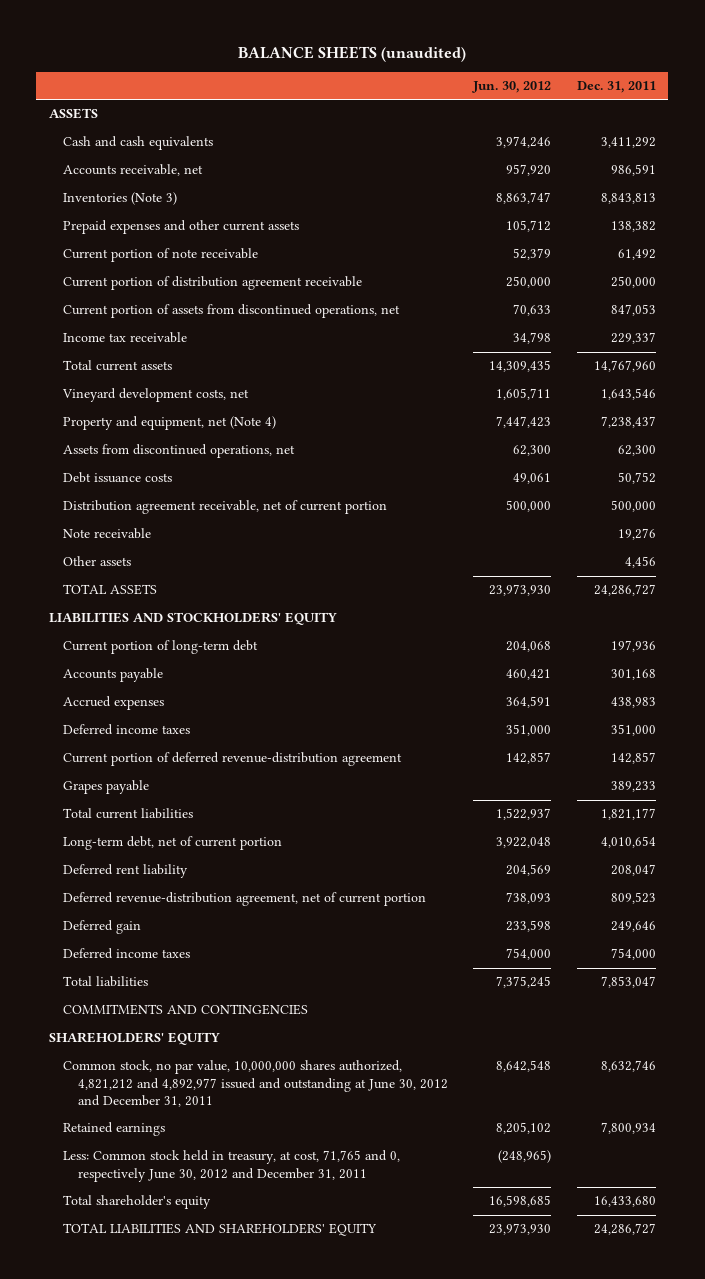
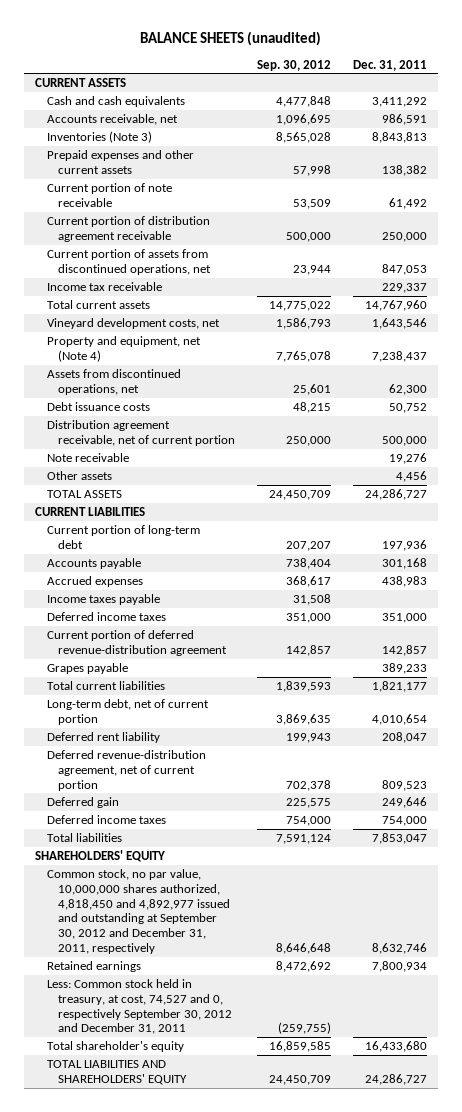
- | Jun. 30, 2012 | Dec. 31, 2011
+ | Sep. 30, 2012 | Dec. 31, 2011
- ASSETS
+ CURRENT ASSETS
- LIABILITIES AND STOCKHOLDERS' EQUITY
+ CURRENT LIABILITIES
+ Income taxes payable | 31,508 |
- COMMITMENTS AND CONTINGENCIES
- Common stock, no par value, 10,000,000 shares authorized, 4,821,212 and 4,892,977 issued and outstanding at June 30, 2012 and December 31, 2011 | 8,642,548 | 8,632,746
+ Common stock, no par value, 10,000,000 shares authorized, 4,818,450 and 4,892,977 issued and outstanding at September 30, 2012 and December 31, 2011, respectively | 8,646,648 | 8,632,746
- Less: Common stock held in treasury, at cost, 71,765 and 0, respectively June 30, 2012 and December 31, 2011 | (248,965) |
+ Less: Common stock held in treasury, at cost, 74,527 and 0, respectively September 30, 2012 and December 31, 2011 | (259,755) |

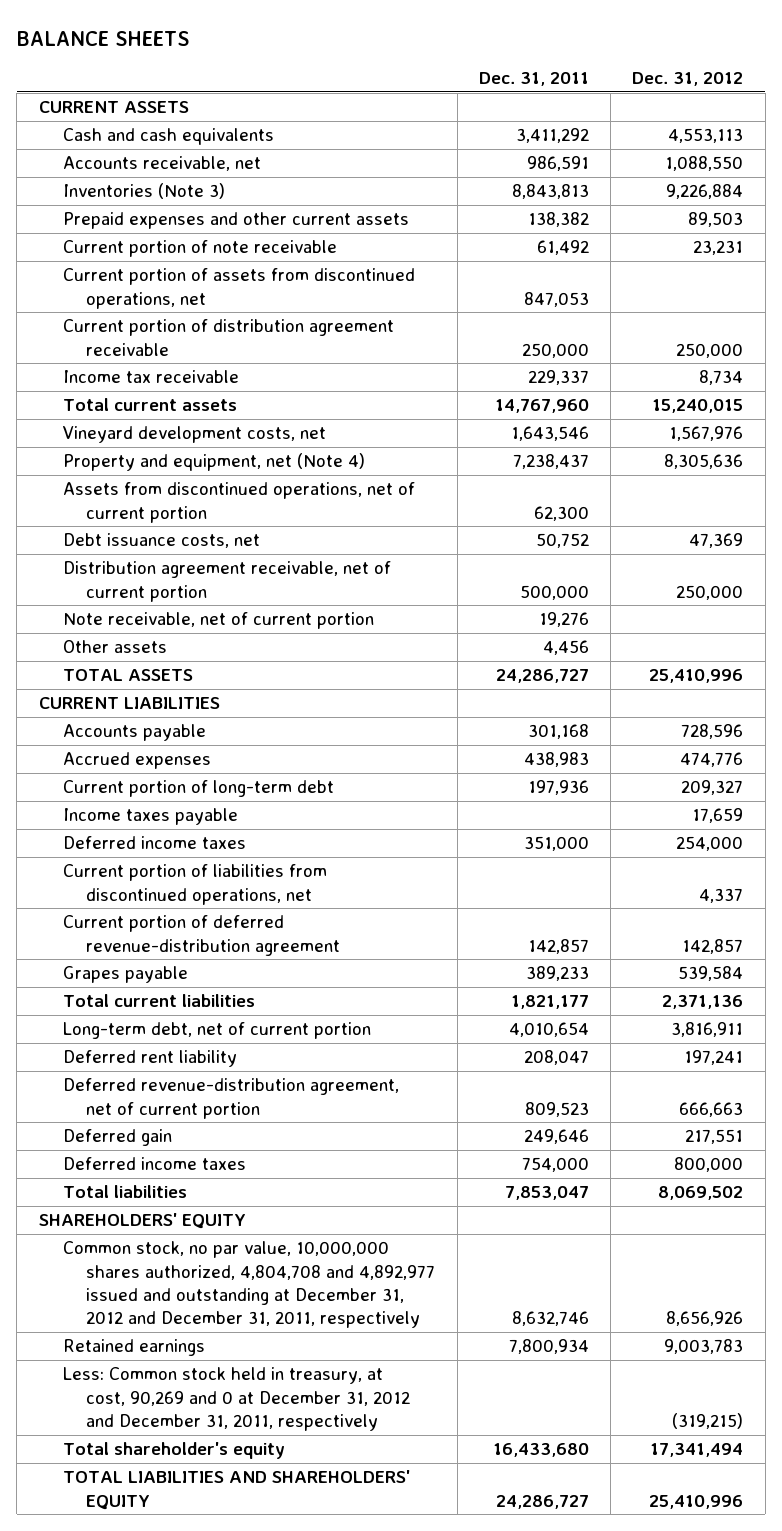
- BALANCE SHEETS (unaudited)
+ BALANCE SHEETS
- | Sep. 30, 2012 | Dec. 31, 2011
+ | Dec. 31, 2011 | Dec. 31, 2012
moved down: Current portion of distribution agreement receivable | 250,000 | 250,000
- Assets from discontinued operations, net | 25,601 | 62,300
- Debt issuance costs | 48,215 | 50,752
+ Assets from discontinued operations, net of current portion | 62,300 |
+ Debt issuance costs, net | 50,752 | 47,369
- Note receivable | | 19,276
+ Note receivable, net of current portion | 19,276 |
moved down: Current portion of long-term debt | 197,936 | 209,327
+ Current portion of liabilities from discontinued operations, net | | 4,337
- Common stock, no par value, 10,000,000 shares authorized, 4,818,450 and 4,892,977 issued and outstanding at September 30, 2012 and December 31, 2011, respectively | 8,646,648 | 8,632,746
+ Common stock, no par value, 10,000,000 shares authorized, 4,804,708 and 4,892,977 issued and outstanding at December 31, 2012 and December 31, 2011, respectively | 8,632,746 | 8,656,926
- Less: Common stock held in treasury, at cost, 74,527 and 0, respectively September 30, 2012 and December 31, 2011 | (259,755) |
+ Less: Common stock held in treasury, at cost, 90,269 and 0 at December 31, 2012 and December 31, 2011, respectively | | (319,215)

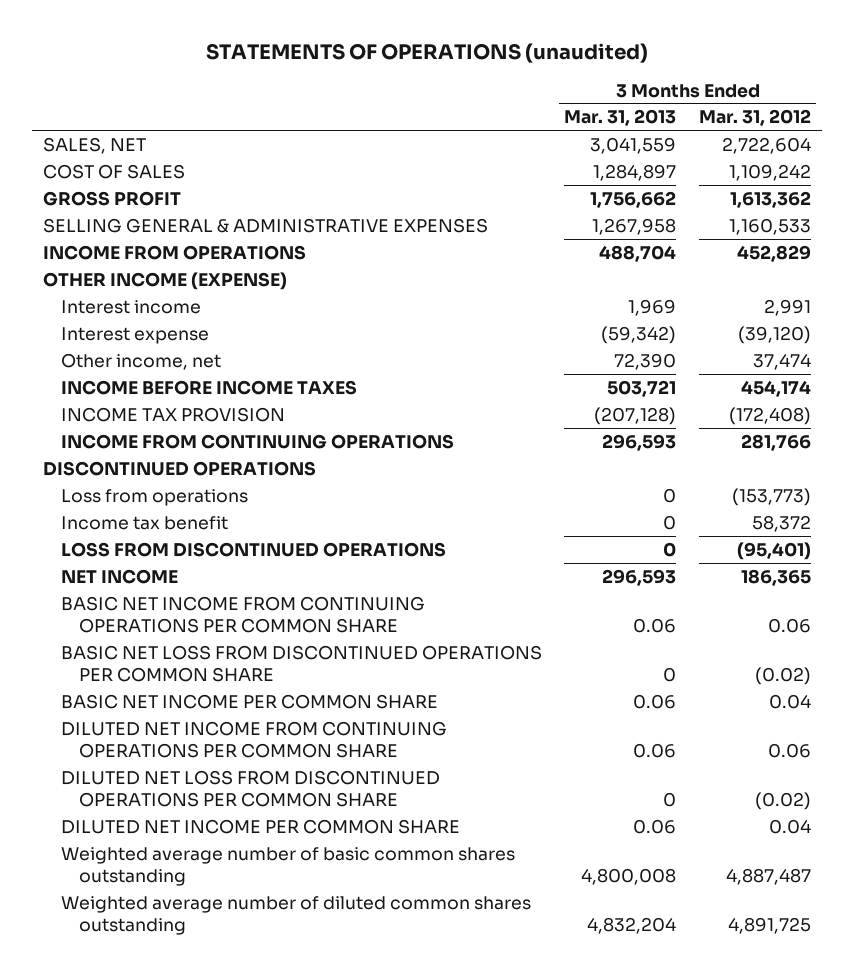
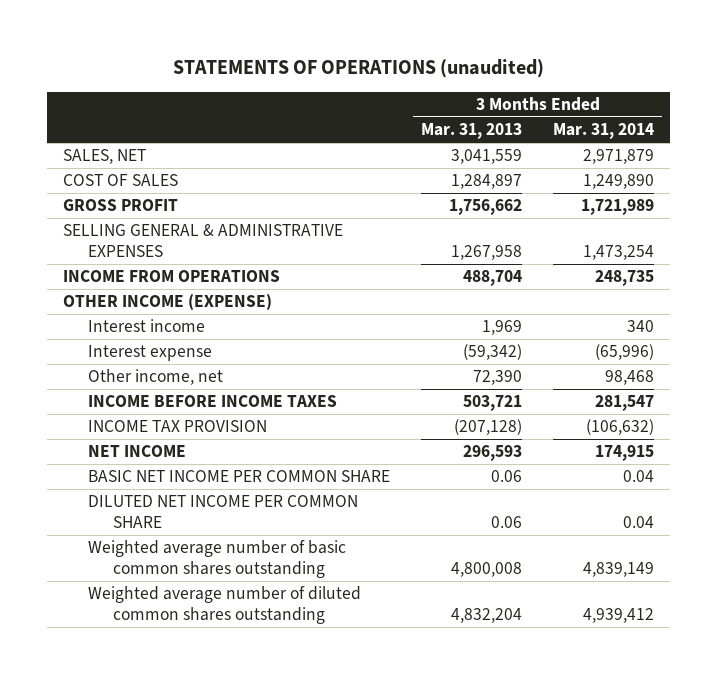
- | 3 Months Ended Mar. 31, 2013 | 3 Months Ended Mar. 31, 2012
+ | 3 Months Ended Mar. 31, 2013 | 3 Months Ended Mar. 31, 2014
- INCOME FROM CONTINUING OPERATIONS | 296,593 | 281,766
- DISCONTINUED OPERATIONS
- Loss from operations | 0 | (153,773)
- Income tax benefit | 0 | 58,372
- LOSS FROM DISCONTINUED OPERATIONS | 0 | (95,401)
- BASIC NET INCOME FROM CONTINUING OPERATIONS PER COMMON SHARE | 0.06 | 0.06
- BASIC NET LOSS FROM DISCONTINUED OPERATIONS PER COMMON SHARE | 0 | (0.02)
- DILUTED NET INCOME FROM CONTINUING OPERATIONS PER COMMON SHARE | 0.06 | 0.06
- DILUTED NET LOSS FROM DISCONTINUED OPERATIONS PER COMMON SHARE | 0 | (0.02)

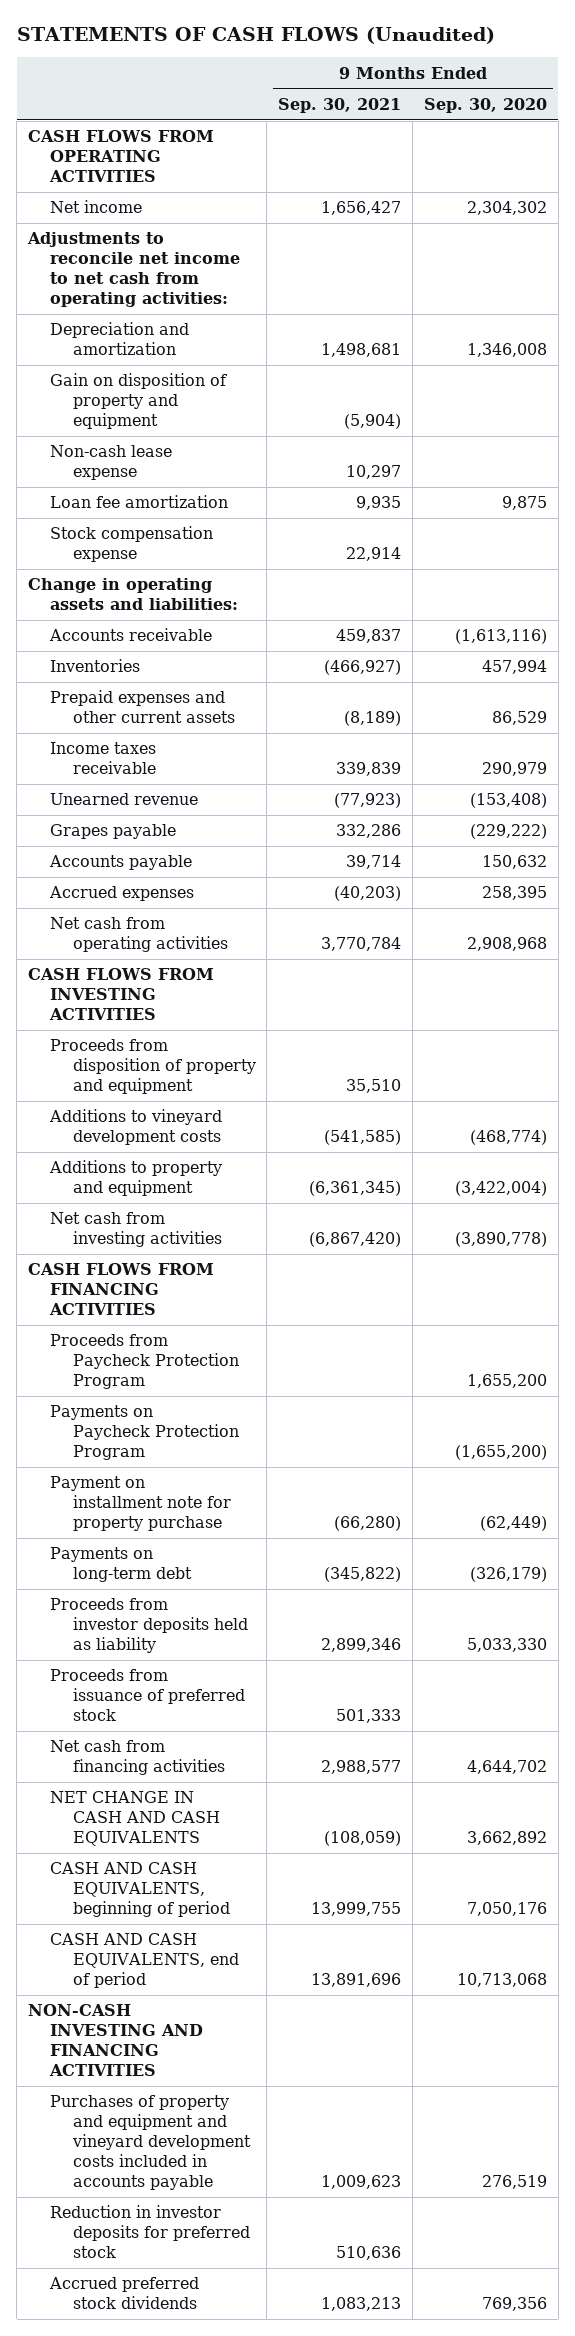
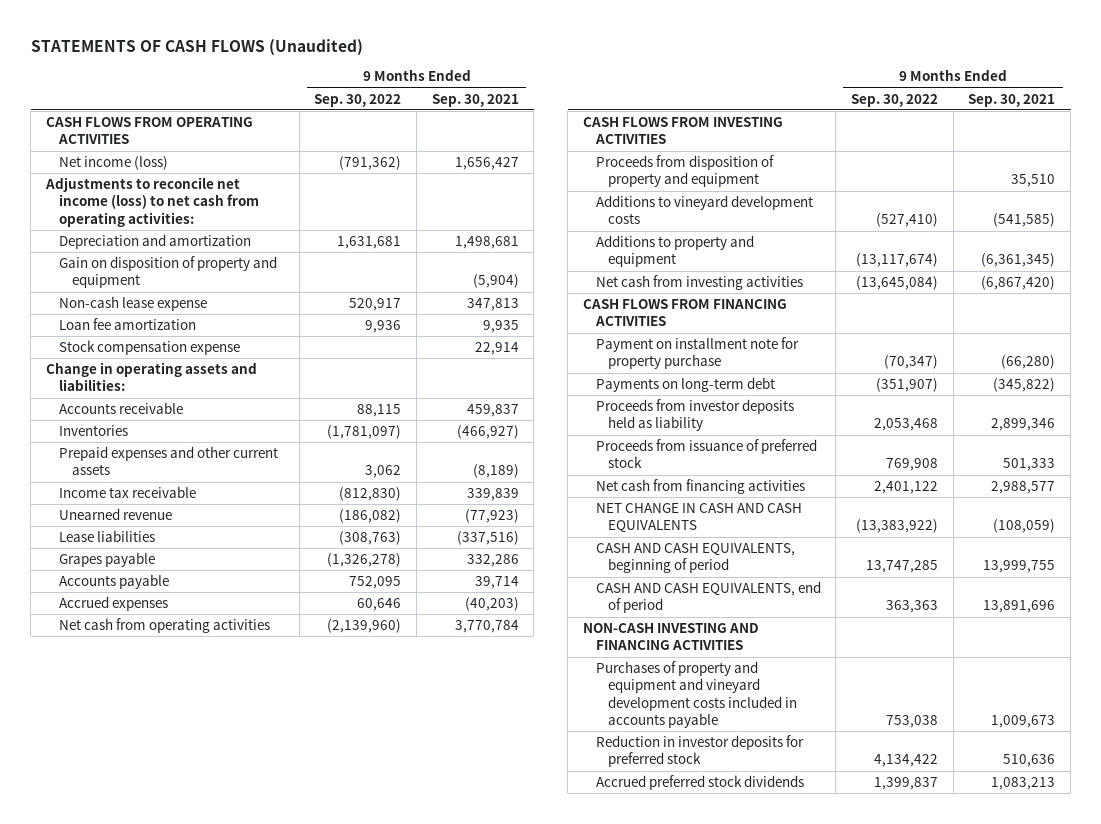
- | 9 Months Ended Sep. 30, 2021 | 9 Months Ended Sep. 30, 2020
+ | 9 Months Ended Sep. 30, 2022 | 9 Months Ended Sep. 30, 2021
- Net income | 1,656,427 | 2,304,302
- Adjustments to reconcile net income to net cash from operating activities:
+ Net income (loss) | (791,362) | 1,656,427
+ Adjustments to reconcile net income (loss) to net cash from operating activities:
- Non-cash lease expense | 10,297 |
+ Non-cash lease expense | 520,917 | 347,813
- Income taxes receivable | 339,839 | 290,979
+ Income tax receivable | (812,830) | 339,839
+ Lease liabilities | (308,763) | (337,516)
- Proceeds from Paycheck Protection Program | | 1,655,200
- Payments on Paycheck Protection Program | | (1,655,200)
- Purchases of property and equipment and vineyard development costs included in accounts payable | 1,009,623 | 276,519
+ Purchases of property and equipment and vineyard development costs included in accounts payable | 753,038 | 1,009,673

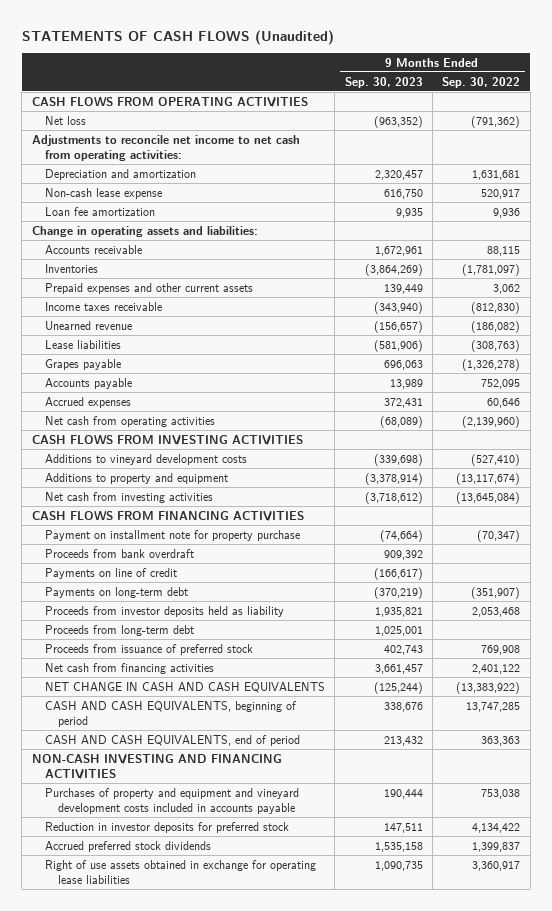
- | 9 Months Ended Sep. 30, 2022 | 9 Months Ended Sep. 30, 2021
+ | 9 Months Ended Sep. 30, 2023 | 9 Months Ended Sep. 30, 2022
- Net income (loss) | (791,362) | 1,656,427
- Adjustments to reconcile net income (loss) to net cash from operating activities:
+ Net loss | (963,352) | (791,362)
+ Adjustments to reconcile net income to net cash from operating activities:
- Gain on disposition of property and equipment | | (5,904)
- Stock compensation expense | | 22,914
- Income tax receivable | (812,830) | 339,839
+ Income taxes receivable | (343,940) | (812,830)
- Proceeds from disposition of property and equipment | | 35,510
+ Proceeds from bank overdraft | 909,392 |
+ Payments on line of credit | (166,617) |
+ Proceeds from long-term debt | 1,025,001 |
+ Right of use assets obtained in exchange for operating lease liabilities | 1,090,735 | 3,360,917

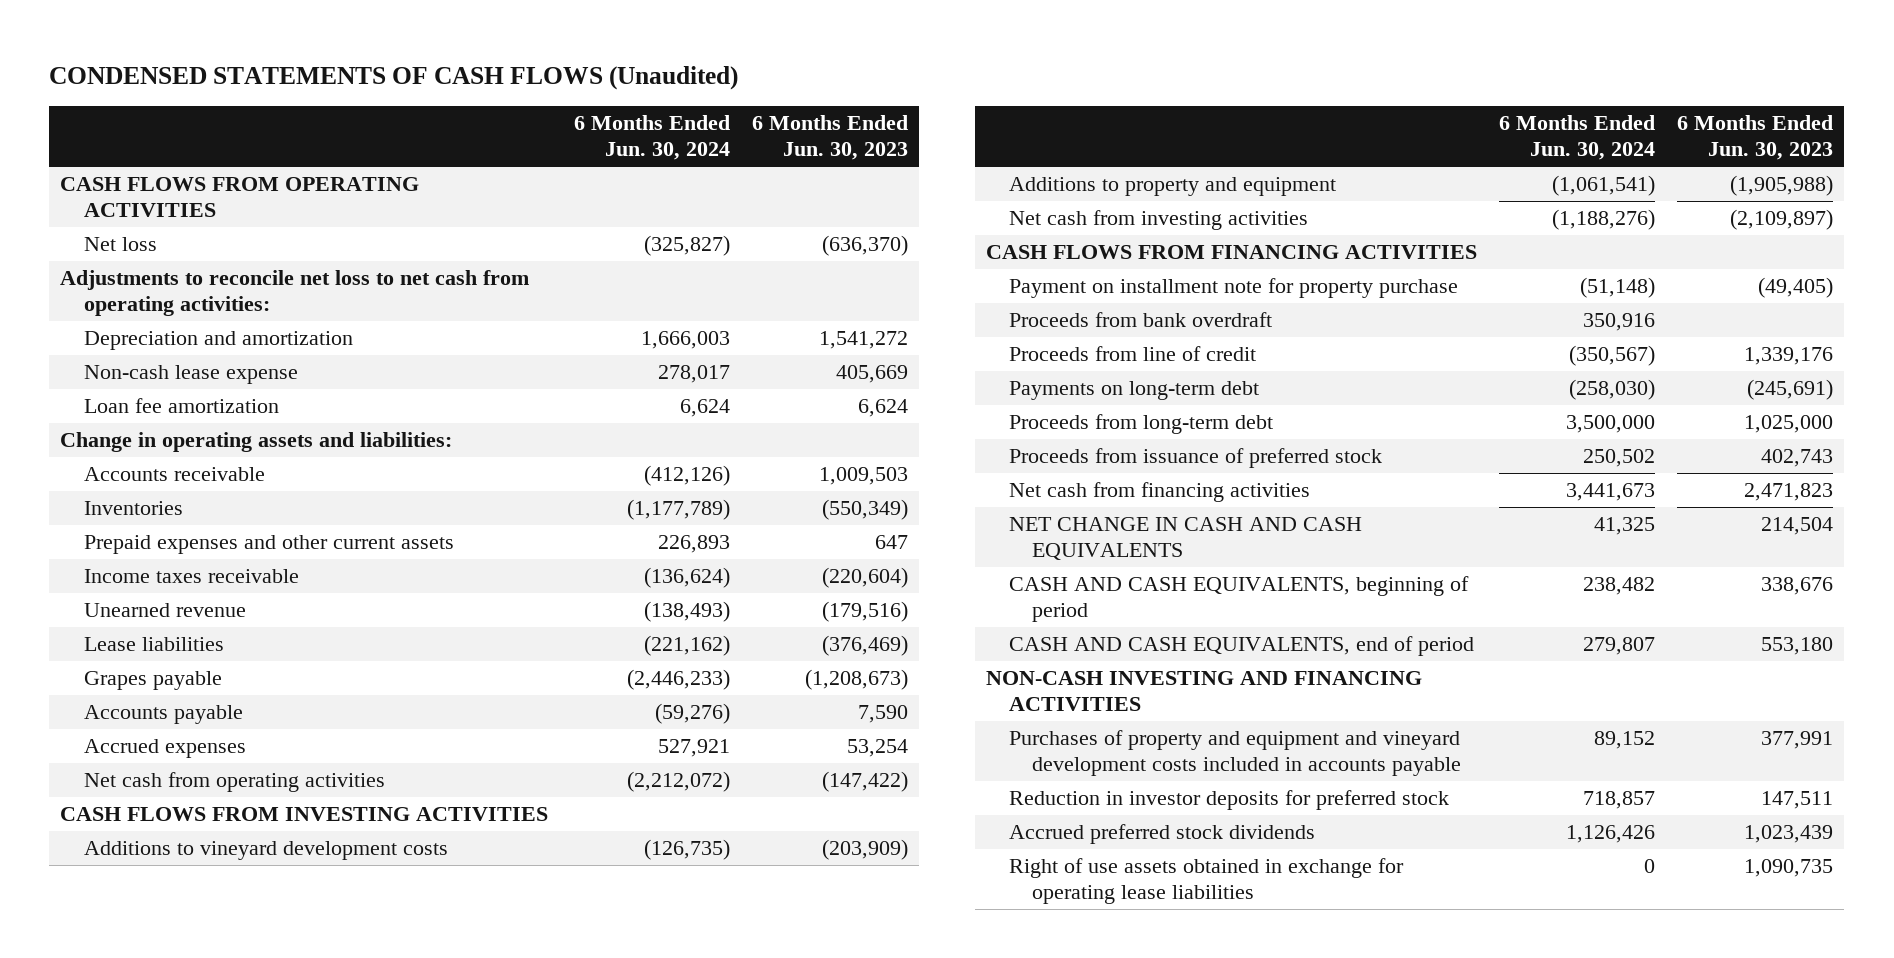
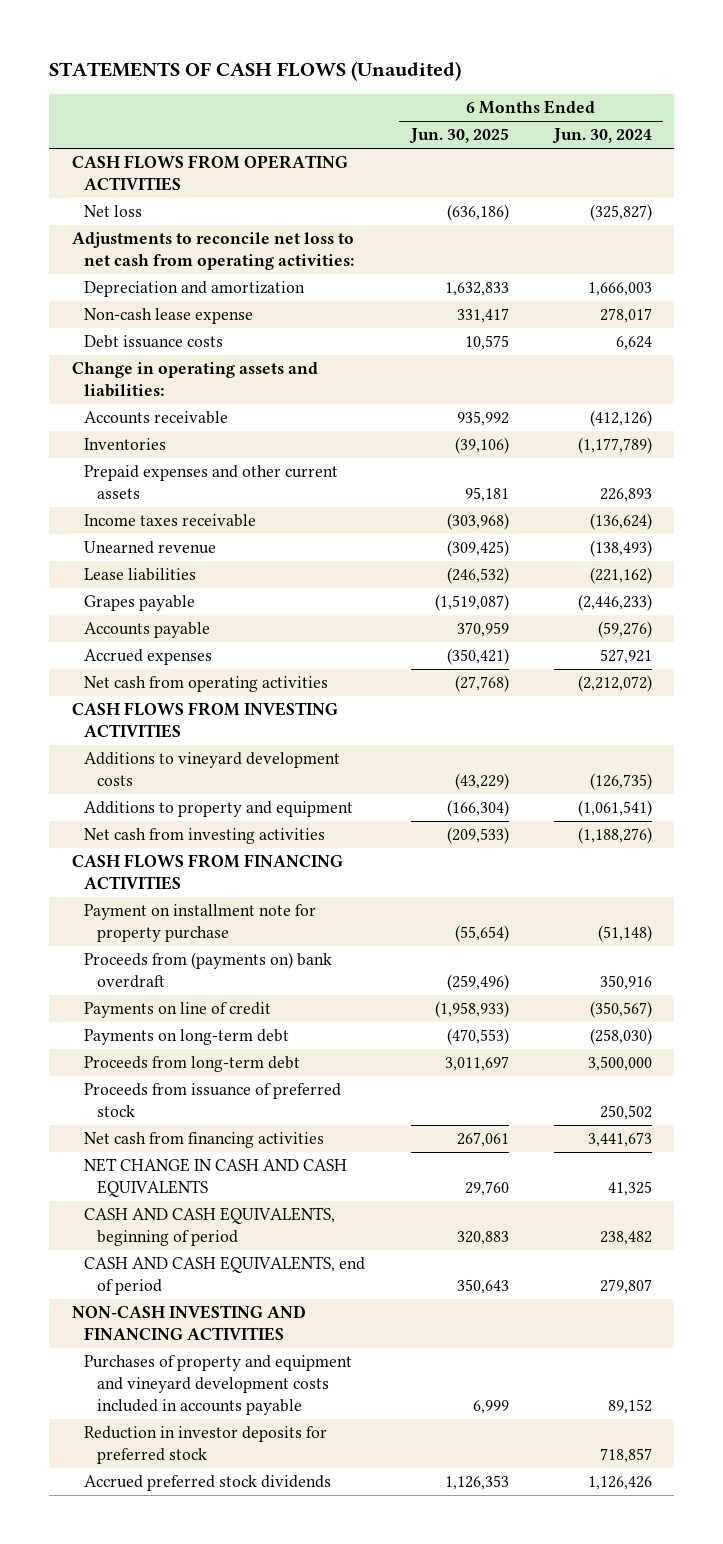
- CONDENSED STATEMENTS OF CASH FLOWS (Unaudited)
+ STATEMENTS OF CASH FLOWS (Unaudited)
- | 6 Months Ended Jun. 30, 2024 | 6 Months Ended Jun. 30, 2023
+ | 6 Months Ended Jun. 30, 2025 | 6 Months Ended Jun. 30, 2024
- Loan fee amortization | 6,624 | 6,624
+ Debt issuance costs | 10,575 | 6,624
- Proceeds from bank overdraft | 350,916 |
- Proceeds from line of credit | (350,567) | 1,339,176
+ Proceeds from (payments on) bank overdraft | (259,496) | 350,916
+ Payments on line of credit | (1,958,933) | (350,567)
- Right of use assets obtained in exchange for operating lease liabilities | 0 | 1,090,735

